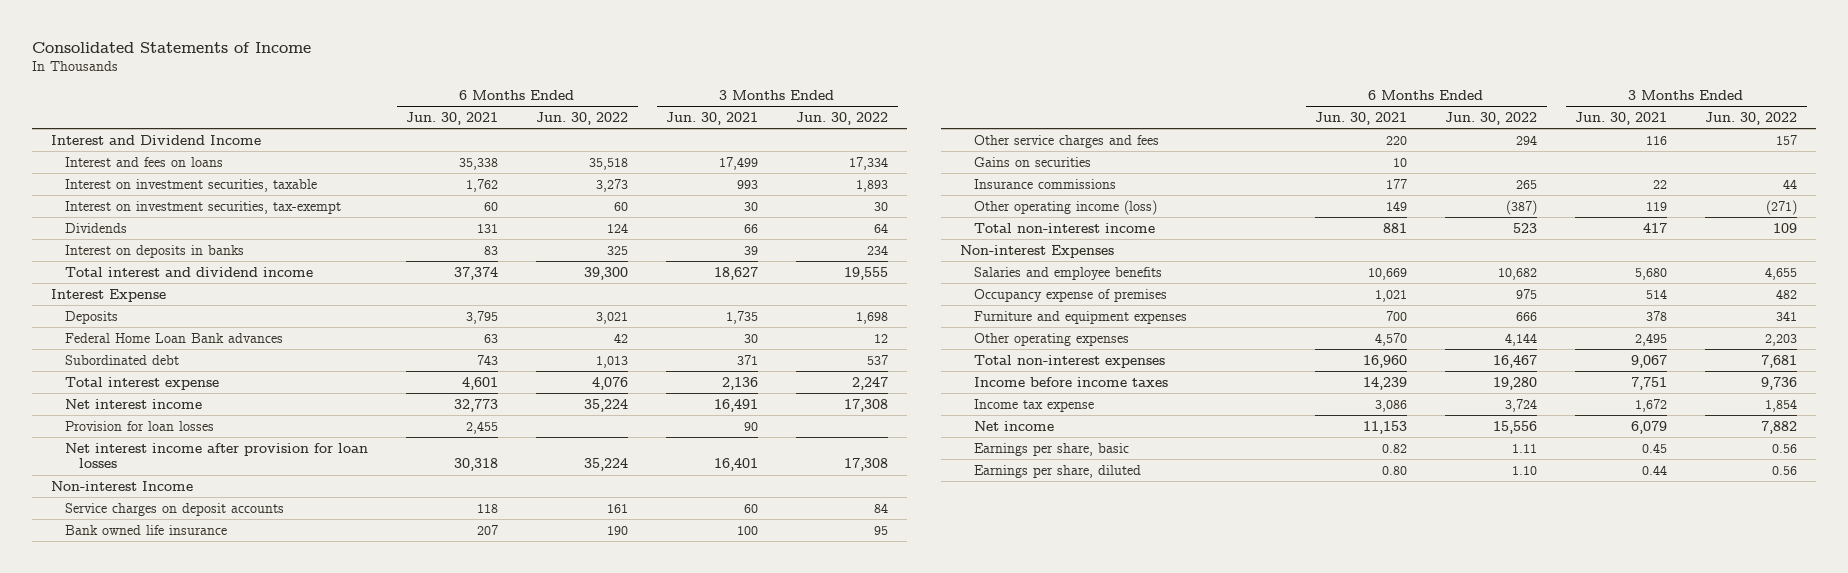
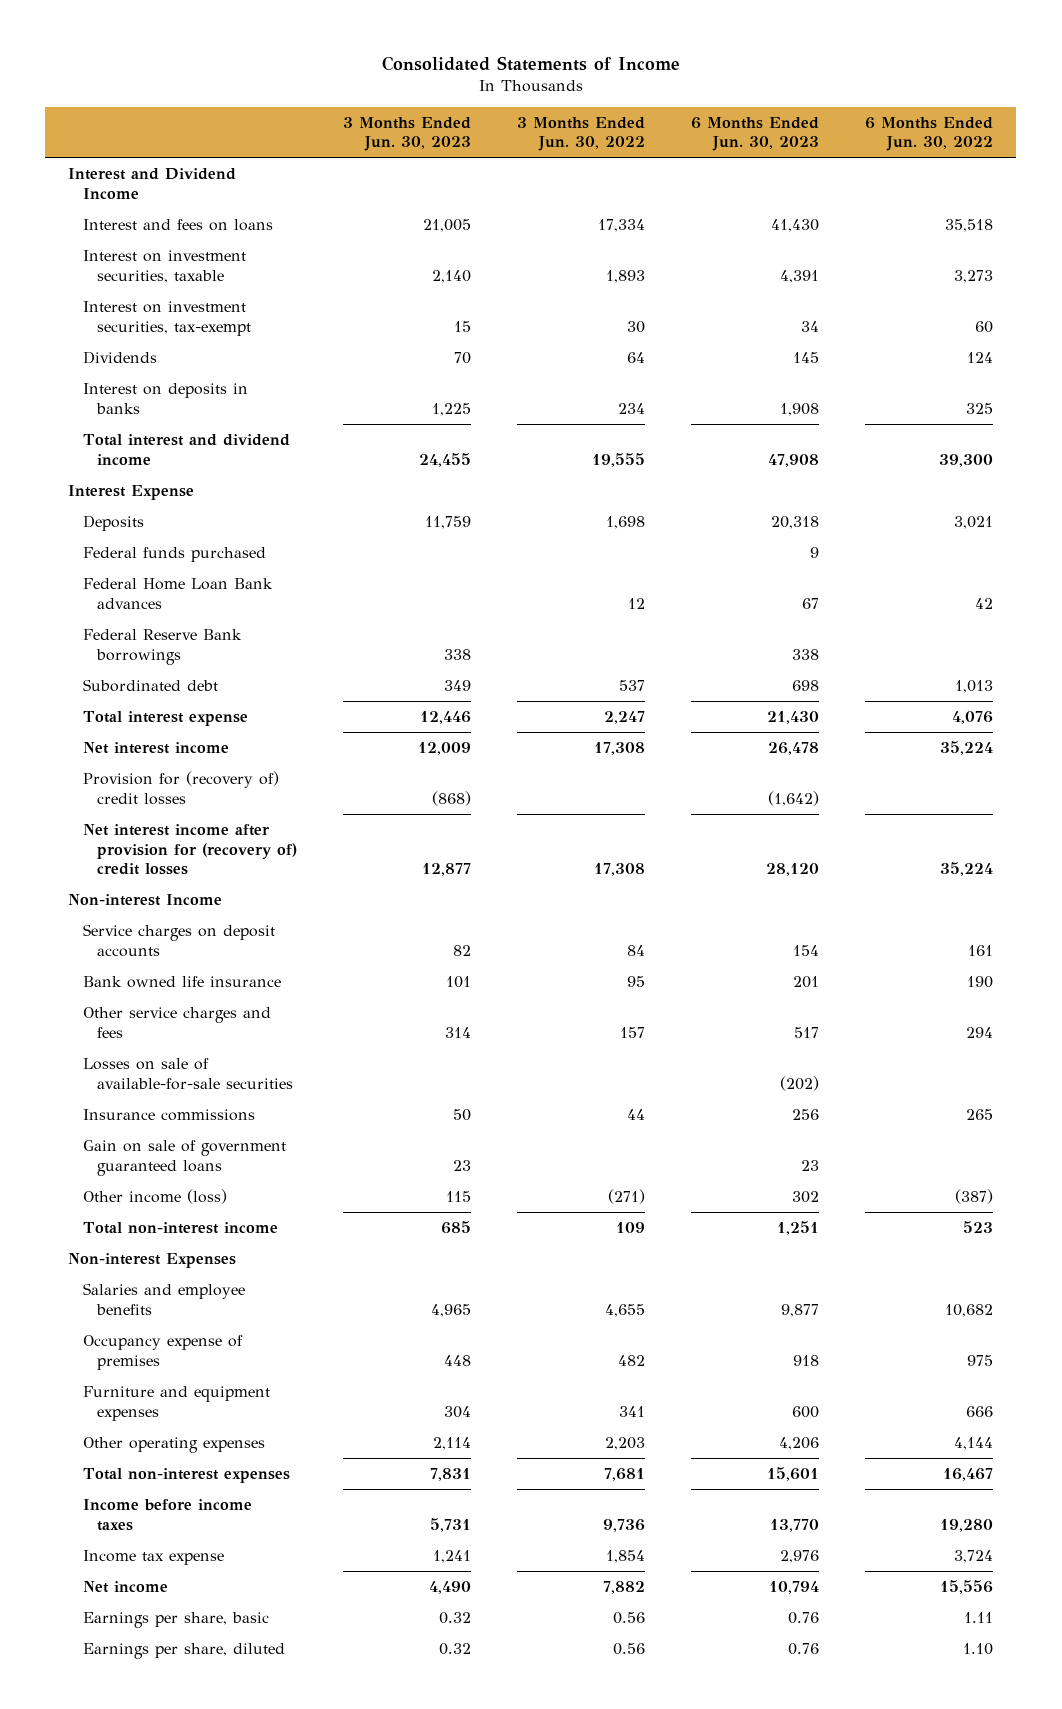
- | 6 Months Ended Jun. 30, 2021 | 6 Months Ended Jun. 30, 2022 | 3 Months Ended Jun. 30, 2021 | 3 Months Ended Jun. 30, 2022
+ | 3 Months Ended Jun. 30, 2023 | 3 Months Ended Jun. 30, 2022 | 6 Months Ended Jun. 30, 2023 | 6 Months Ended Jun. 30, 2022
+ Federal funds purchased | | | 9 |
+ Federal Reserve Bank borrowings | 338 | | 338 |
- Provision for loan losses | 2,455 | | 90 |
- Net interest income after provision for loan losses | 30,318 | 35,224 | 16,401 | 17,308
+ Provision for (recovery of) credit losses | (868) | | (1,642) |
+ Net interest income after provision for (recovery of) credit losses | 12,877 | 17,308 | 28,120 | 35,224
- Gains on securities | 10 | | |
+ Losses on sale of available-for-sale securities | | | (202) |
- Other operating income (loss) | 149 | (387) | 119 | (271)
+ Gain on sale of government guaranteed loans | 23 | | 23 |
+ Other income (loss) | 115 | (271) | 302 | (387)

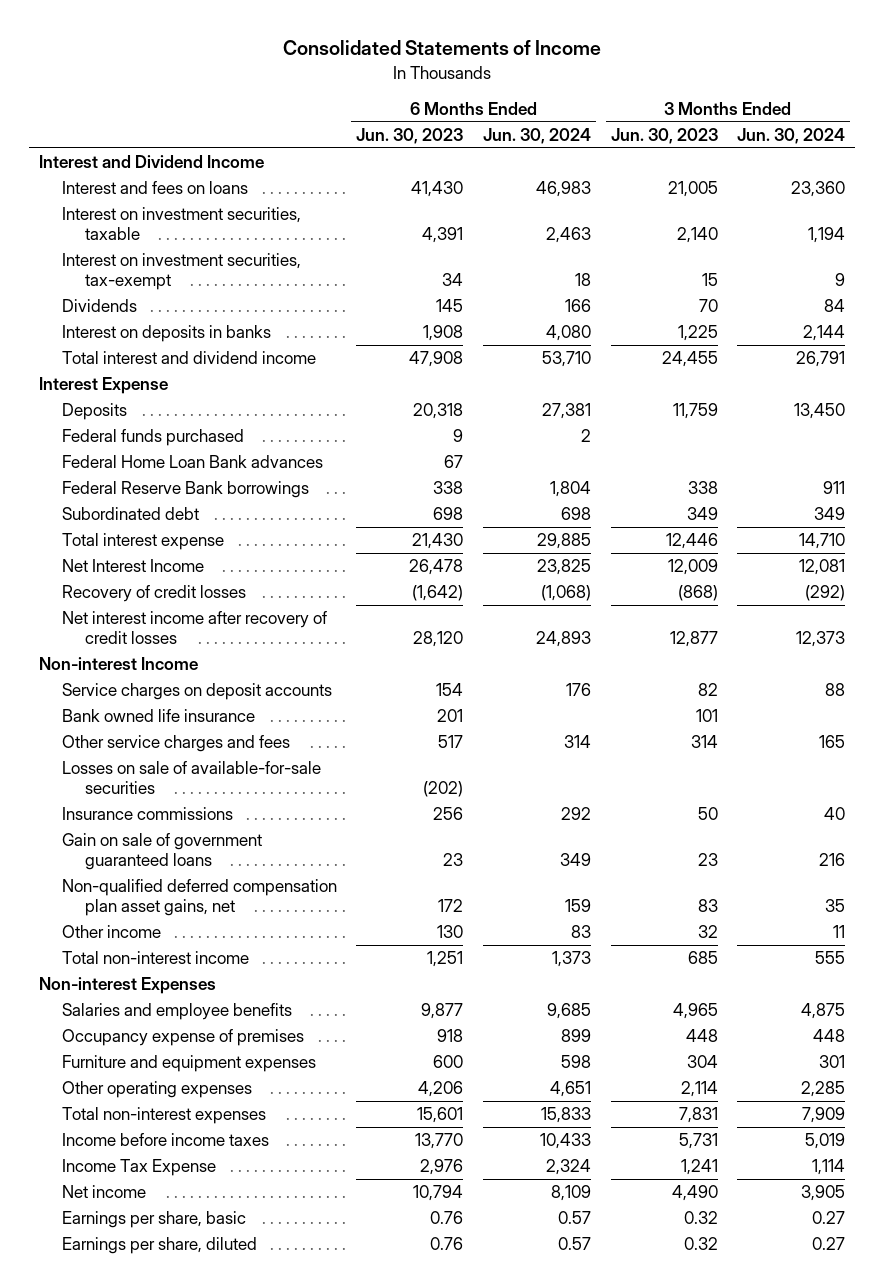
- | 3 Months Ended Jun. 30, 2023 | 3 Months Ended Jun. 30, 2022 | 6 Months Ended Jun. 30, 2023 | 6 Months Ended Jun. 30, 2022
+ | 6 Months Ended Jun. 30, 2023 | 6 Months Ended Jun. 30, 2024 | 3 Months Ended Jun. 30, 2023 | 3 Months Ended Jun. 30, 2024
- Net interest income | 12,009 | 17,308 | 26,478 | 35,224
- Provision for (recovery of) credit losses | (868) | | (1,642) |
- Net interest income after provision for (recovery of) credit losses | 12,877 | 17,308 | 28,120 | 35,224
+ Net Interest Income | 26,478 | 23,825 | 12,009 | 12,081
+ Recovery of credit losses | (1,642) | (1,068) | (868) | (292)
+ Net interest income after recovery of credit losses | 28,120 | 24,893 | 12,877 | 12,373
- Other income (loss) | 115 | (271) | 302 | (387)
+ Non-qualified deferred compensation plan asset gains, net | 172 | 159 | 83 | 35
+ Other income | 130 | 83 | 32 | 11
- Income tax expense | 1,241 | 1,854 | 2,976 | 3,724
+ Income Tax Expense | 2,976 | 2,324 | 1,241 | 1,114

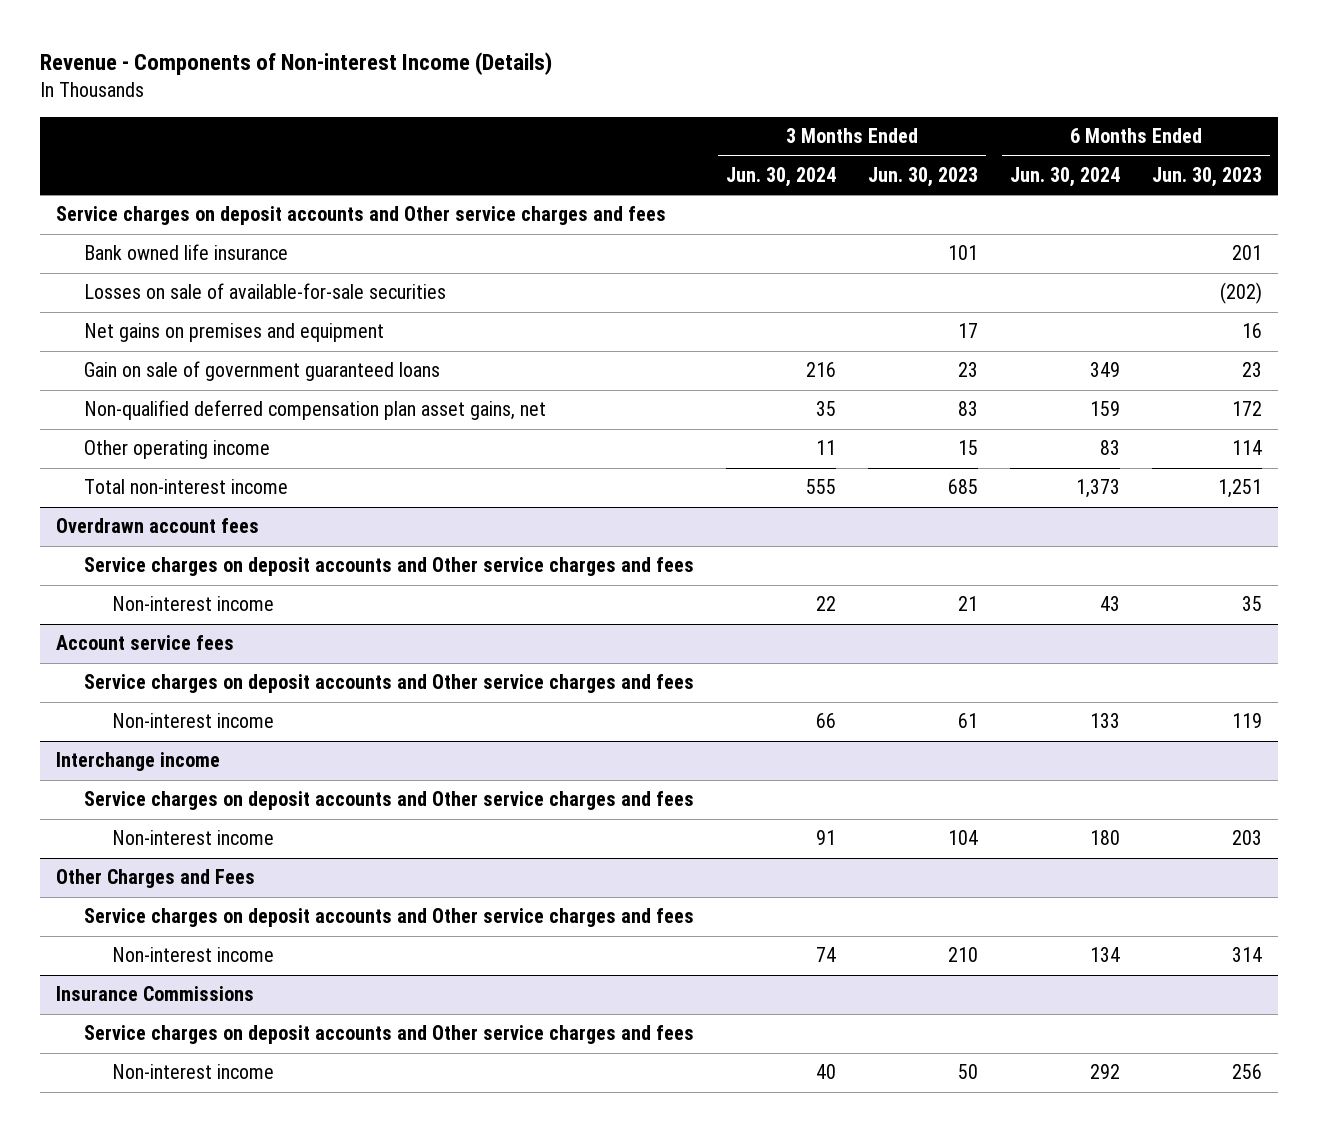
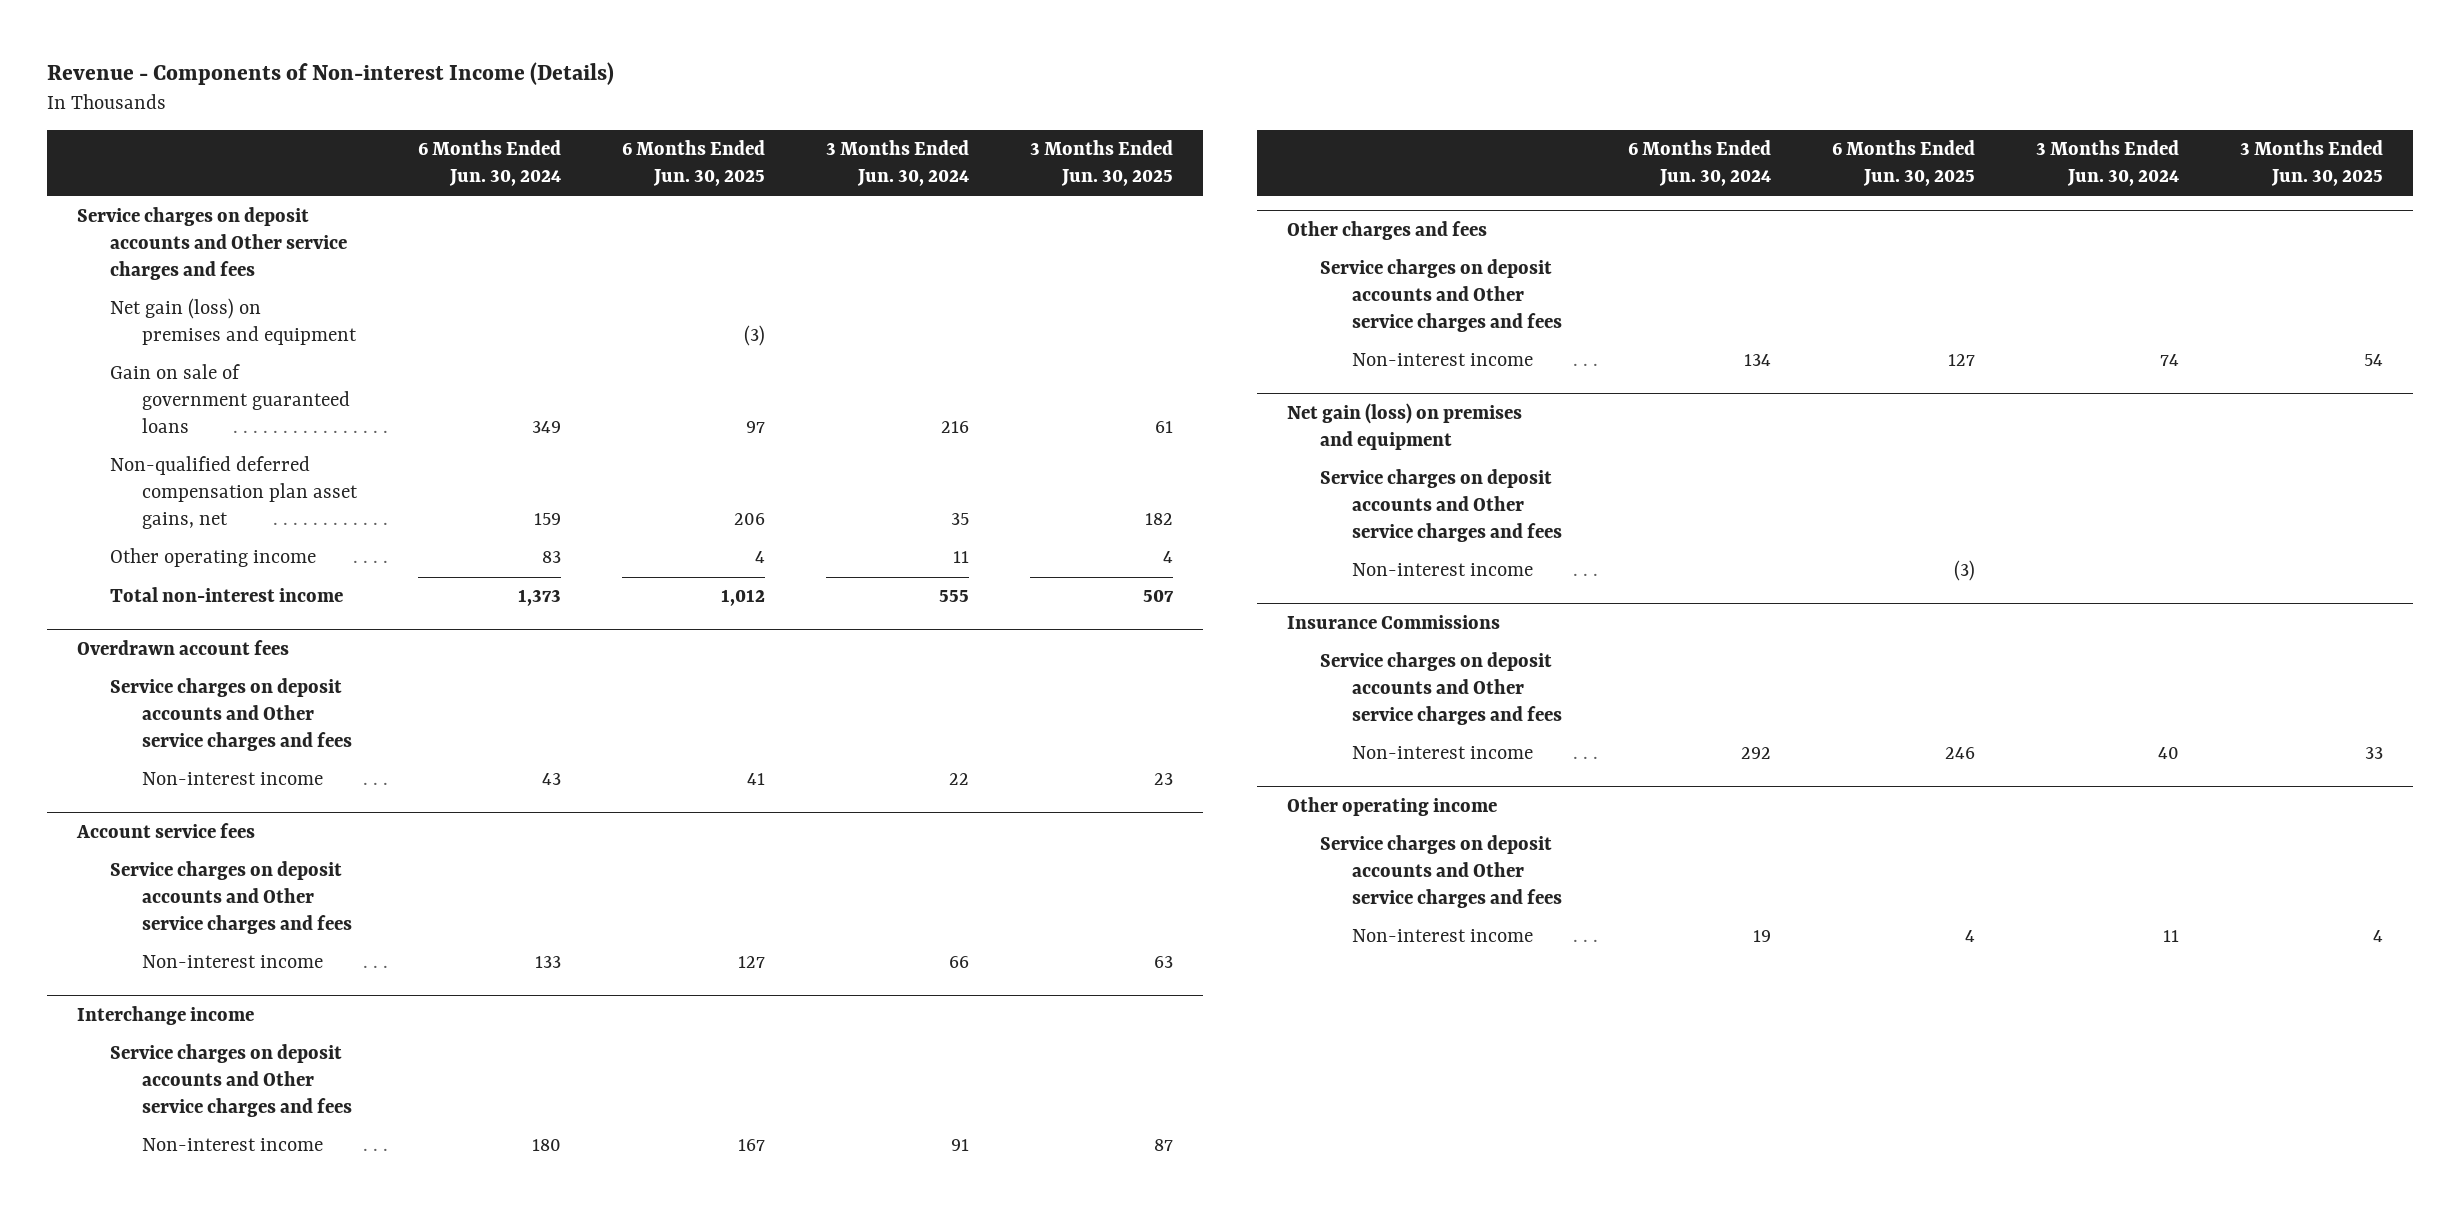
- | 3 Months Ended Jun. 30, 2024 | 3 Months Ended Jun. 30, 2023 | 6 Months Ended Jun. 30, 2024 | 6 Months Ended Jun. 30, 2023
+ | 6 Months Ended Jun. 30, 2024 | 6 Months Ended Jun. 30, 2025 | 3 Months Ended Jun. 30, 2024 | 3 Months Ended Jun. 30, 2025
- Bank owned life insurance | | 101 | | 201
- Losses on sale of available-for-sale securities | | | | (202)
- Net gains on premises and equipment | | 17 | | 16
+ Net gain (loss) on premises and equipment | | (3) | |
- Other Charges and Fees
+ Other charges and fees
+ Net gain (loss) on premises and equipment
+ Service charges on deposit accounts and Other service charges and fees
+ Non-interest income | | (3) | |
+ Other operating income
+ Service charges on deposit accounts and Other service charges and fees
+ Non-interest income | 19 | 4 | 11 | 4

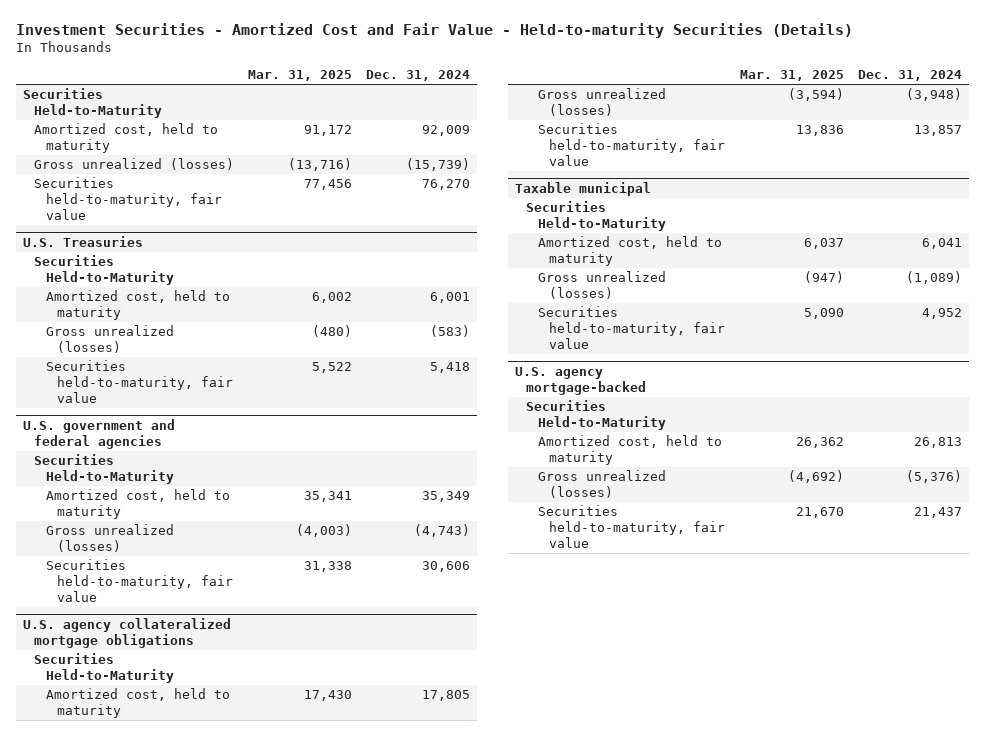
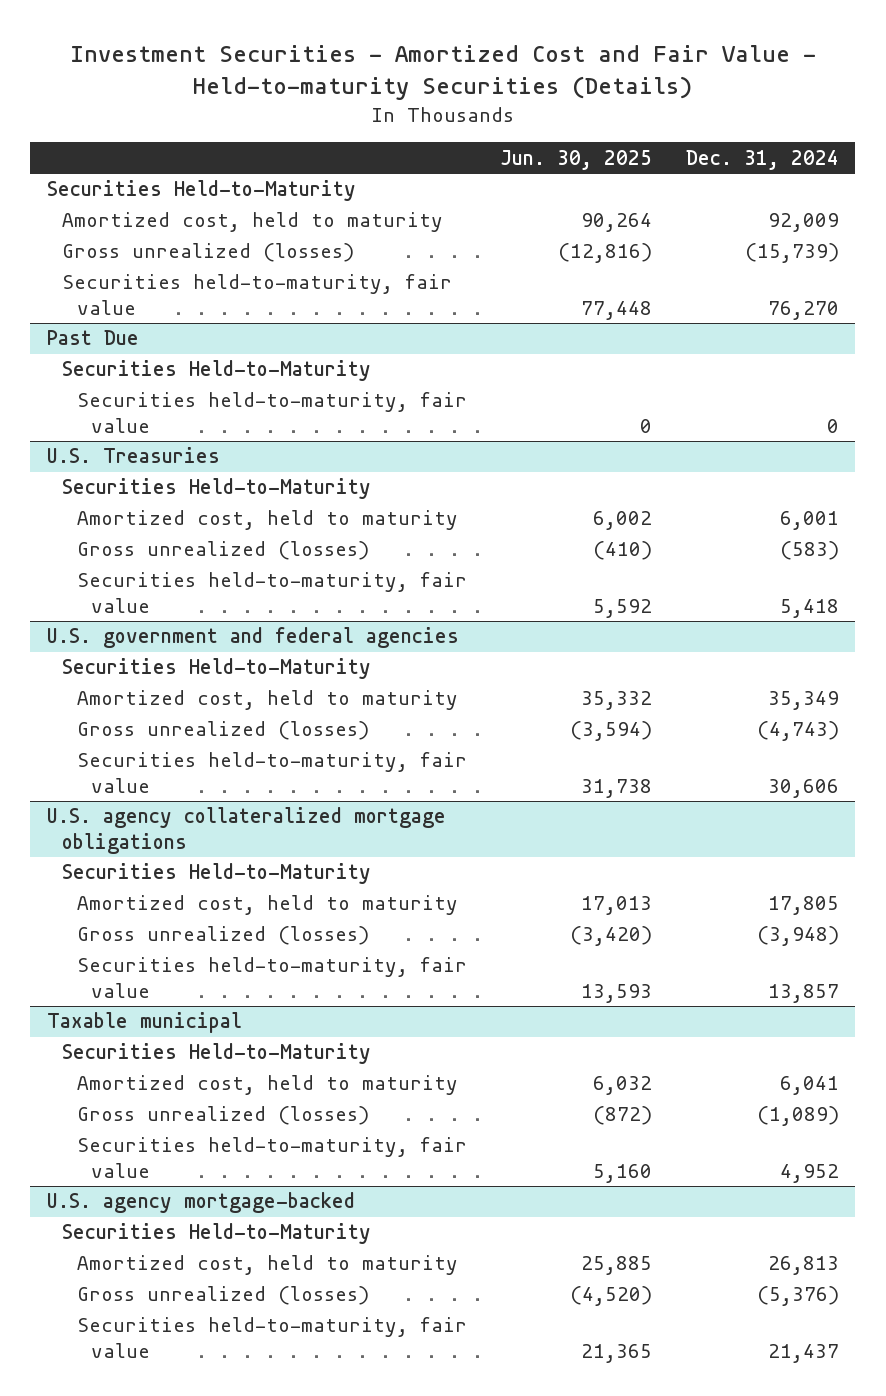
- | Mar. 31, 2025 | Dec. 31, 2024
+ | Jun. 30, 2025 | Dec. 31, 2024
+ Past Due
+ Securities Held-to-Maturity
+ Securities held-to-maturity, fair value | 0 | 0

